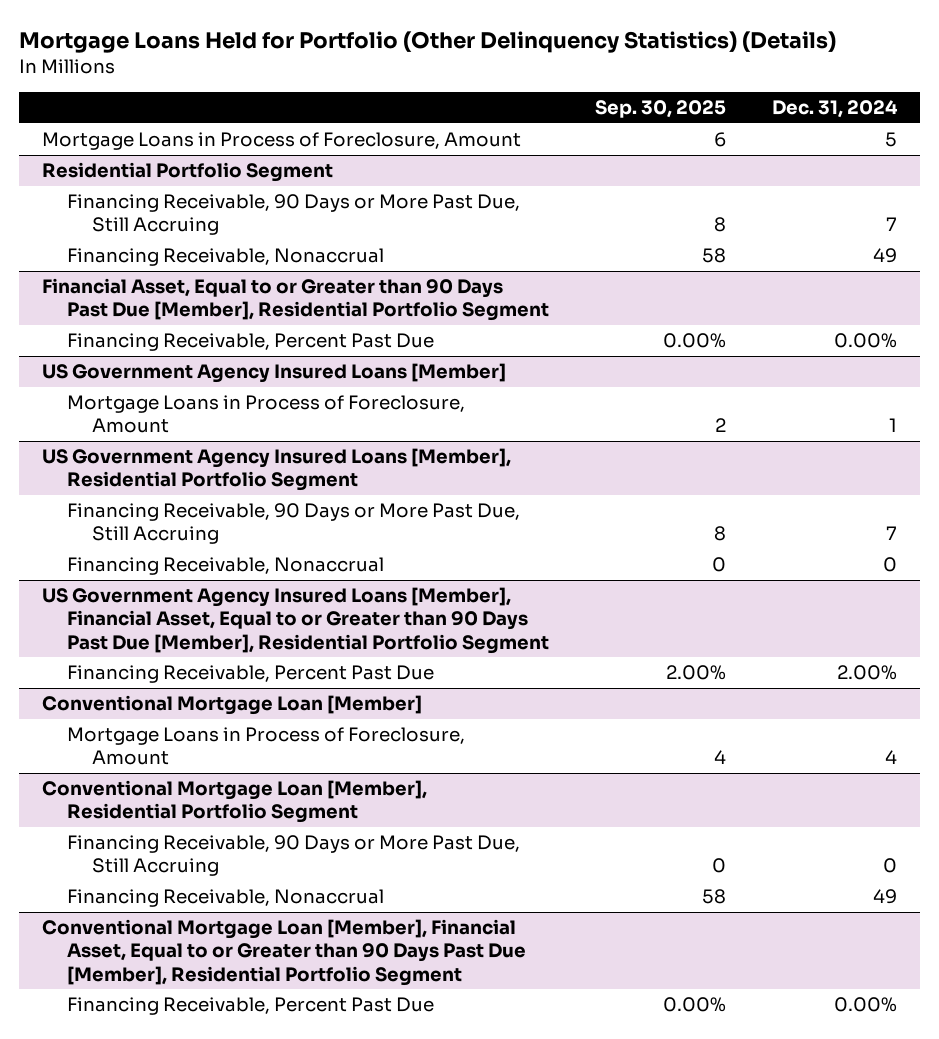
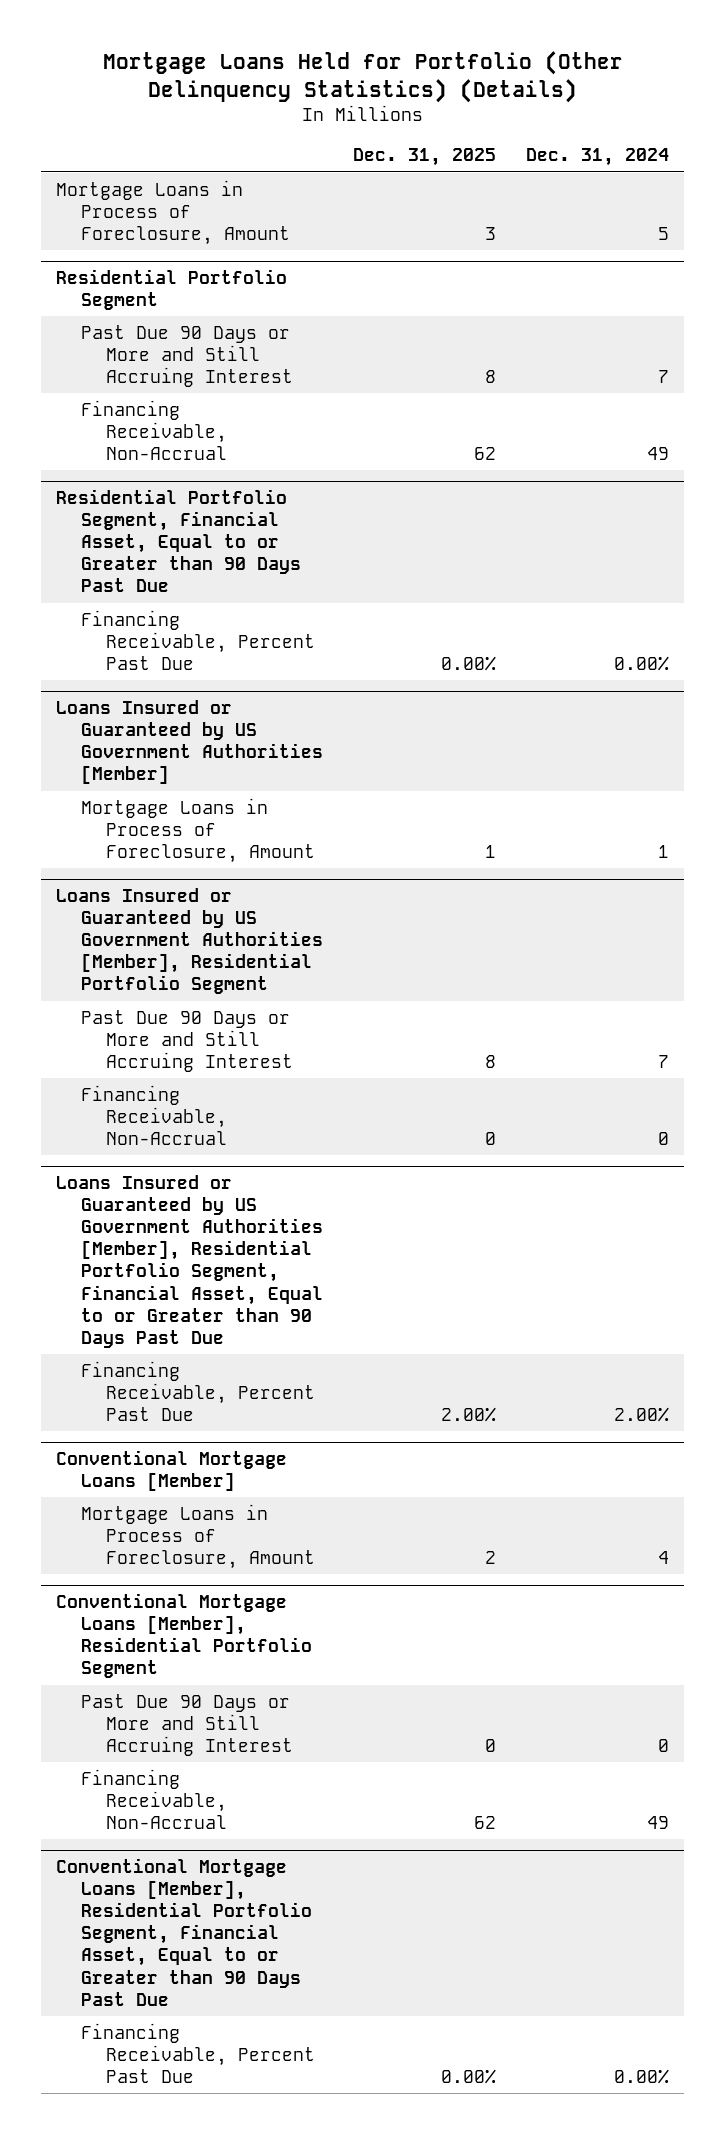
- | Sep. 30, 2025 | Dec. 31, 2024
+ | Dec. 31, 2025 | Dec. 31, 2024
@ Residential Portfolio Segment
- Financing Receivable, 90 Days or More Past Due, Still Accruing | 8 | 7
- Financing Receivable, Nonaccrual | 58 | 49
- Financial Asset, Equal to or Greater than 90 Days Past Due [Member], Residential Portfolio Segment
@ Residential Portfolio Segment
+ Past Due 90 Days or More and Still Accruing Interest | 8 | 7
+ Financing Receivable, Non-Accrual | 62 | 49
+ Residential Portfolio Segment, Financial Asset, Equal to or Greater than 90 Days Past Due
- US Government Agency Insured Loans [Member]
+ Loans Insured or Guaranteed by US Government Authorities [Member]
- US Government Agency Insured Loans [Member], Residential Portfolio Segment
- Financing Receivable, 90 Days or More Past Due, Still Accruing | 8 | 7
- Financing Receivable, Nonaccrual | 0 | 0
- US Government Agency Insured Loans [Member], Financial Asset, Equal to or Greater than 90 Days Past Due [Member], Residential Portfolio Segment
+ Loans Insured or Guaranteed by US Government Authorities [Member], Residential Portfolio Segment
+ Past Due 90 Days or More and Still Accruing Interest | 8 | 7
+ Financing Receivable, Non-Accrual | 0 | 0
+ Loans Insured or Guaranteed by US Government Authorities [Member], Residential Portfolio Segment, Financial Asset, Equal to or Greater than 90 Days Past Due
- Conventional Mortgage Loan [Member]
+ Conventional Mortgage Loans [Member]
- Conventional Mortgage Loan [Member], Residential Portfolio Segment
- Financing Receivable, 90 Days or More Past Due, Still Accruing | 0 | 0
- Financing Receivable, Nonaccrual | 58 | 49
- Conventional Mortgage Loan [Member], Financial Asset, Equal to or Greater than 90 Days Past Due [Member], Residential Portfolio Segment
+ Conventional Mortgage Loans [Member], Residential Portfolio Segment
+ Past Due 90 Days or More and Still Accruing Interest | 0 | 0
+ Financing Receivable, Non-Accrual | 62 | 49
+ Conventional Mortgage Loans [Member], Residential Portfolio Segment, Financial Asset, Equal to or Greater than 90 Days Past Due

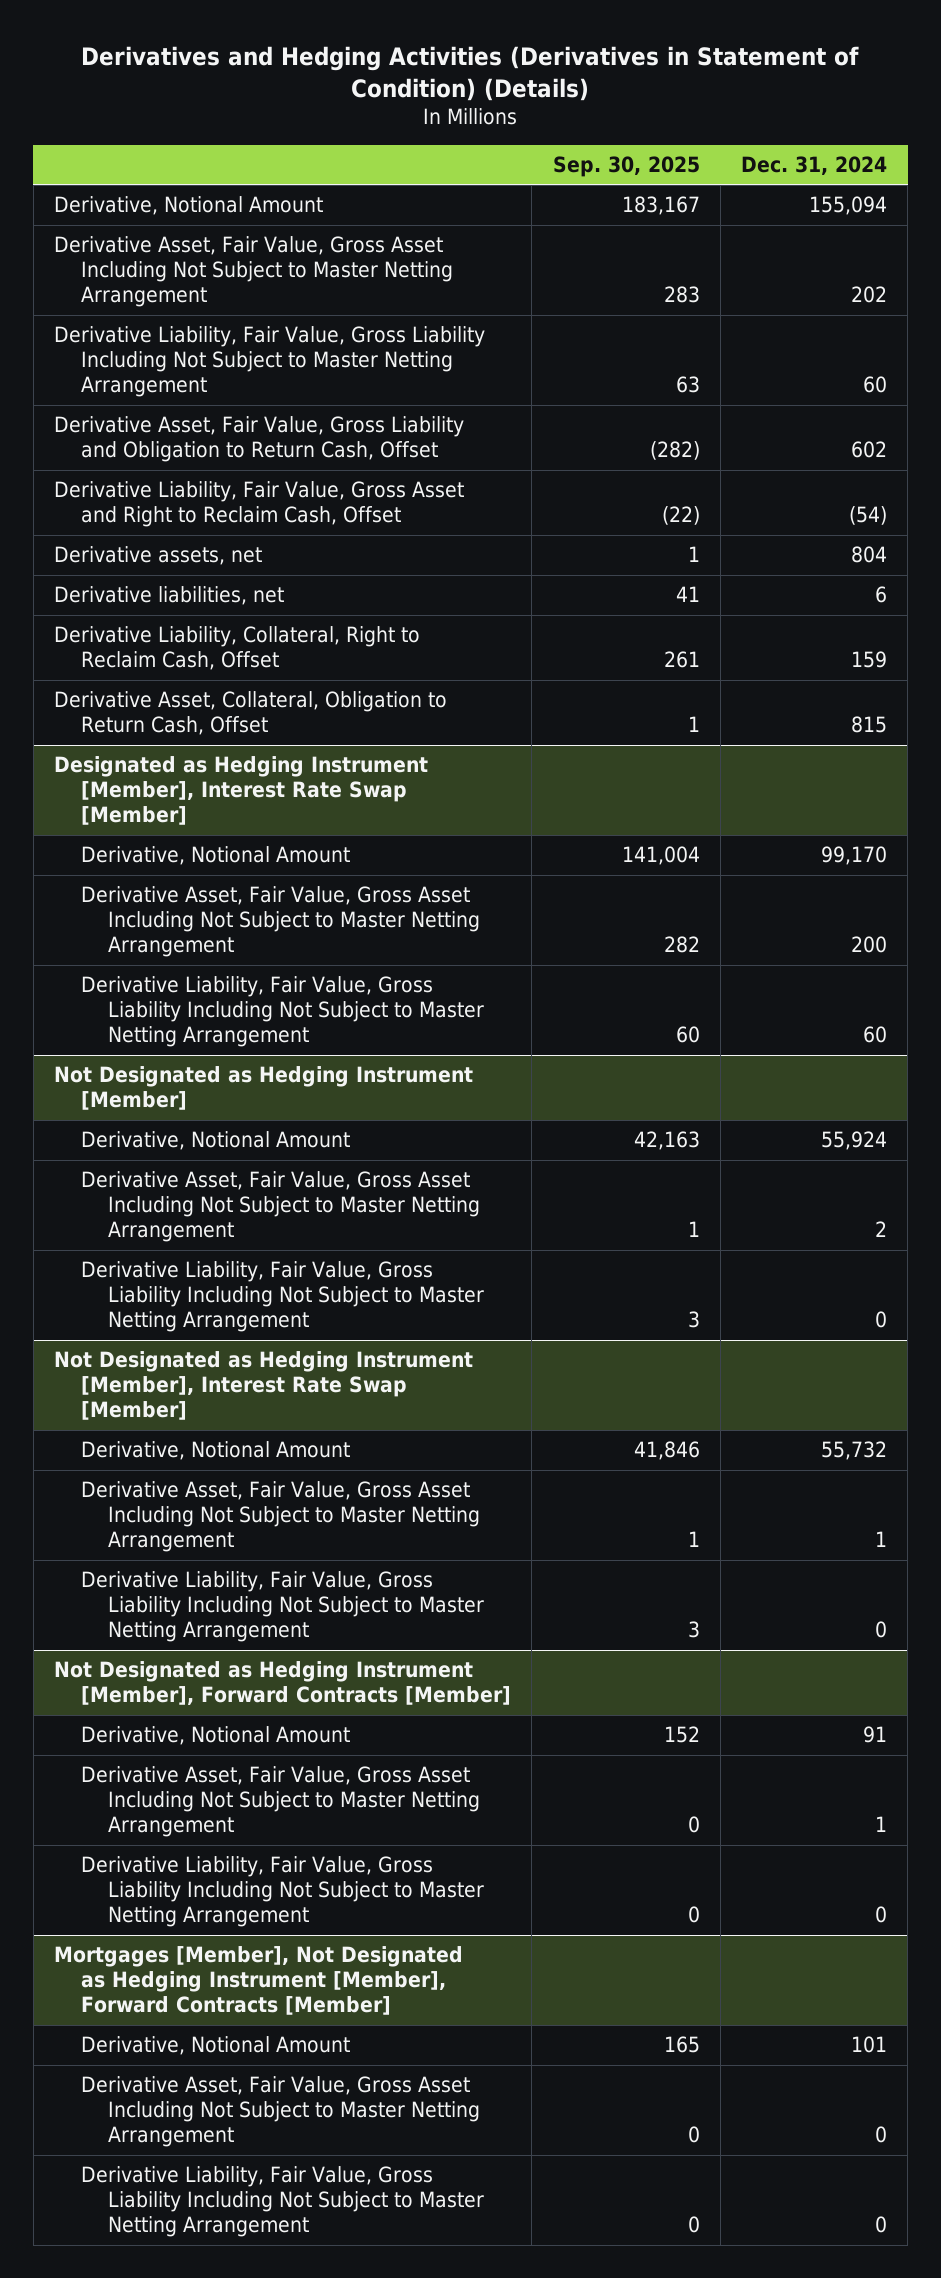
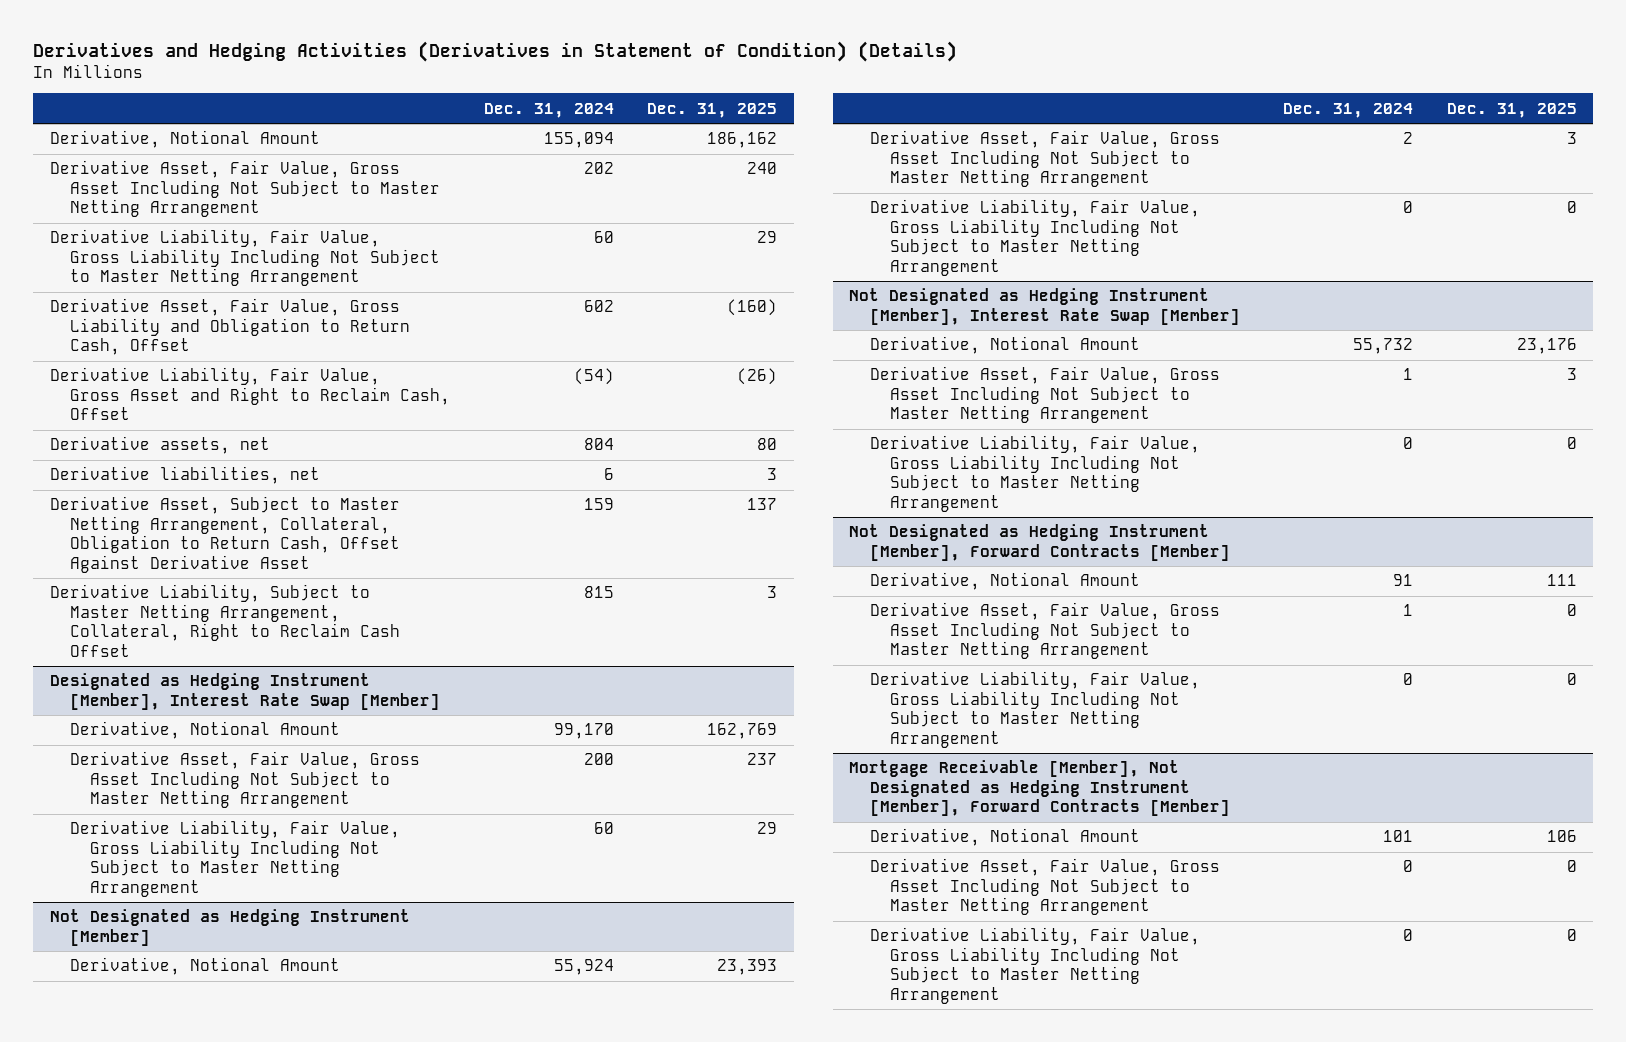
- | Sep. 30, 2025 | Dec. 31, 2024
+ | Dec. 31, 2024 | Dec. 31, 2025
- Derivative Liability, Collateral, Right to Reclaim Cash, Offset | 261 | 159
- Derivative Asset, Collateral, Obligation to Return Cash, Offset | 1 | 815
+ Derivative Asset, Subject to Master Netting Arrangement, Collateral, Obligation to Return Cash, Offset Against Derivative Asset | 159 | 137
+ Derivative Liability, Subject to Master Netting Arrangement, Collateral, Right to Reclaim Cash Offset | 815 | 3
- Mortgages [Member], Not Designated as Hedging Instrument [Member], Forward Contracts [Member]
+ Mortgage Receivable [Member], Not Designated as Hedging Instrument [Member], Forward Contracts [Member]

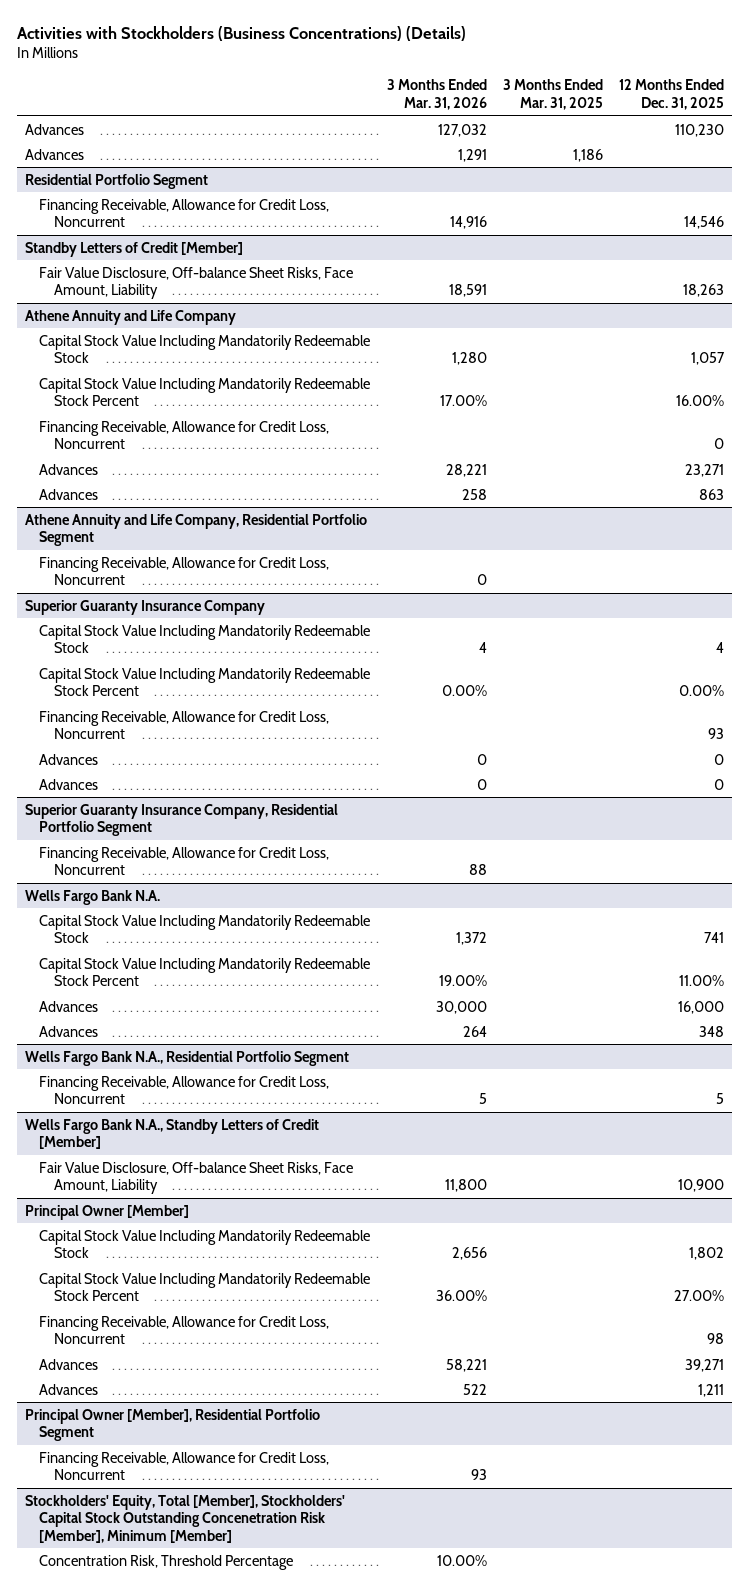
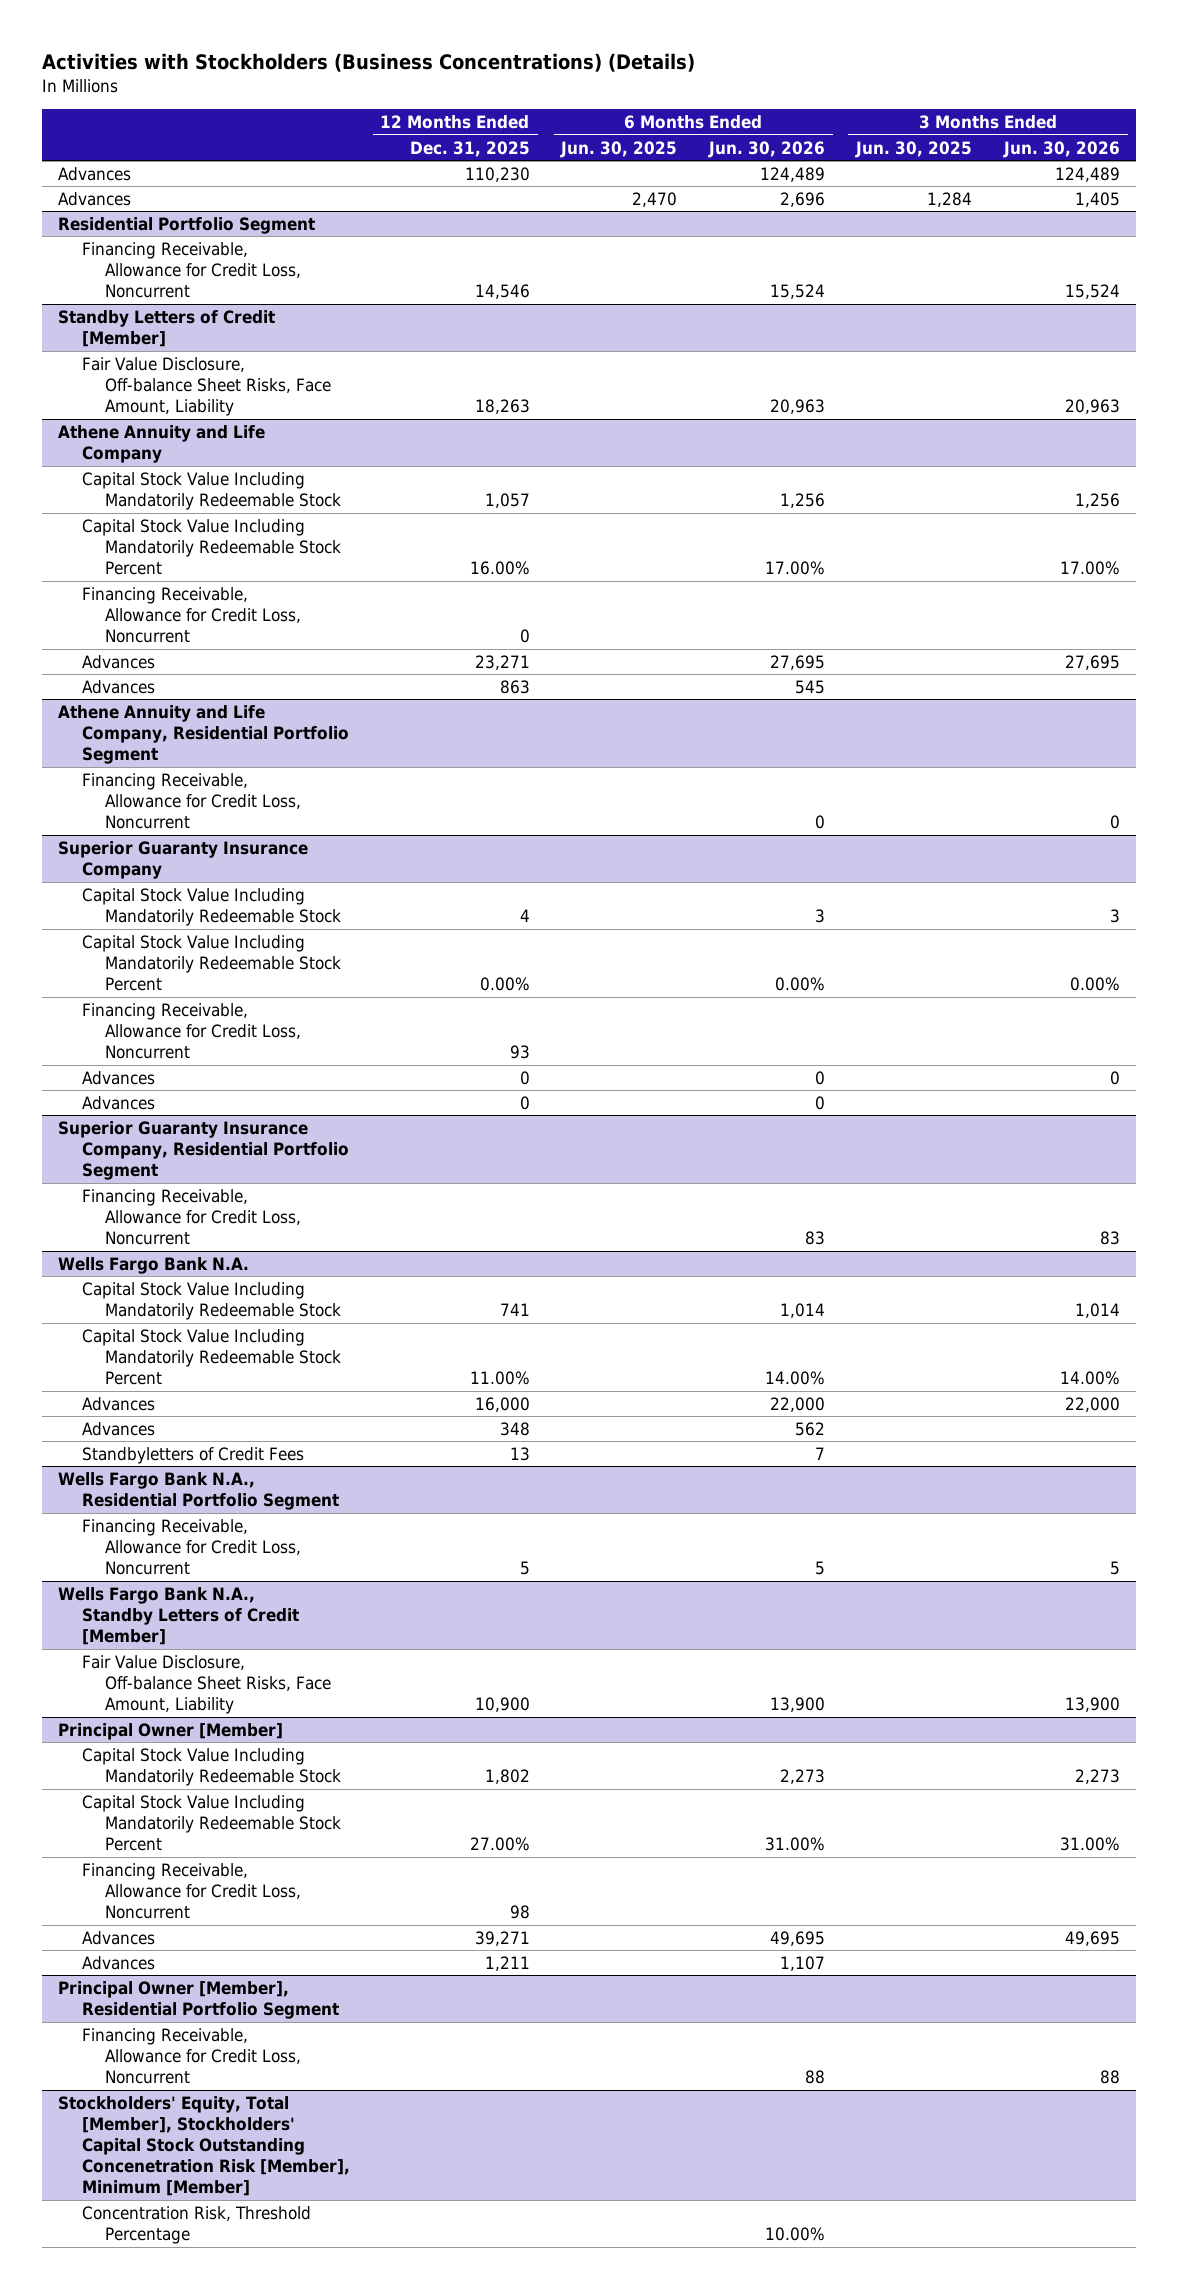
- | 3 Months Ended Mar. 31, 2026 | 3 Months Ended Mar. 31, 2025 | 12 Months Ended Dec. 31, 2025
+ | 12 Months Ended Dec. 31, 2025 | 6 Months Ended Jun. 30, 2025 | 6 Months Ended Jun. 30, 2026 | 3 Months Ended Jun. 30, 2025 | 3 Months Ended Jun. 30, 2026
@ Wells Fargo Bank N.A.
+ Standbyletters of Credit Fees | 13 | | 7 | |

